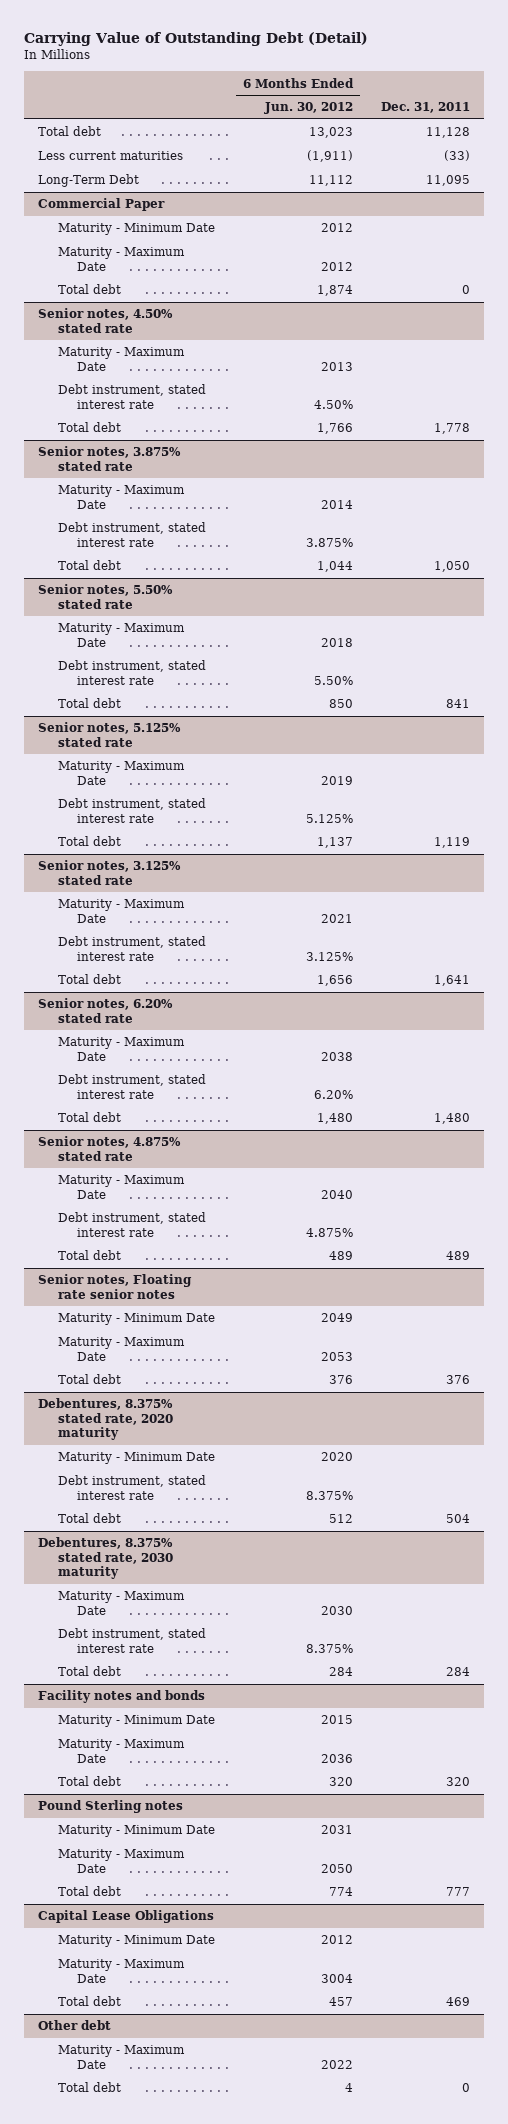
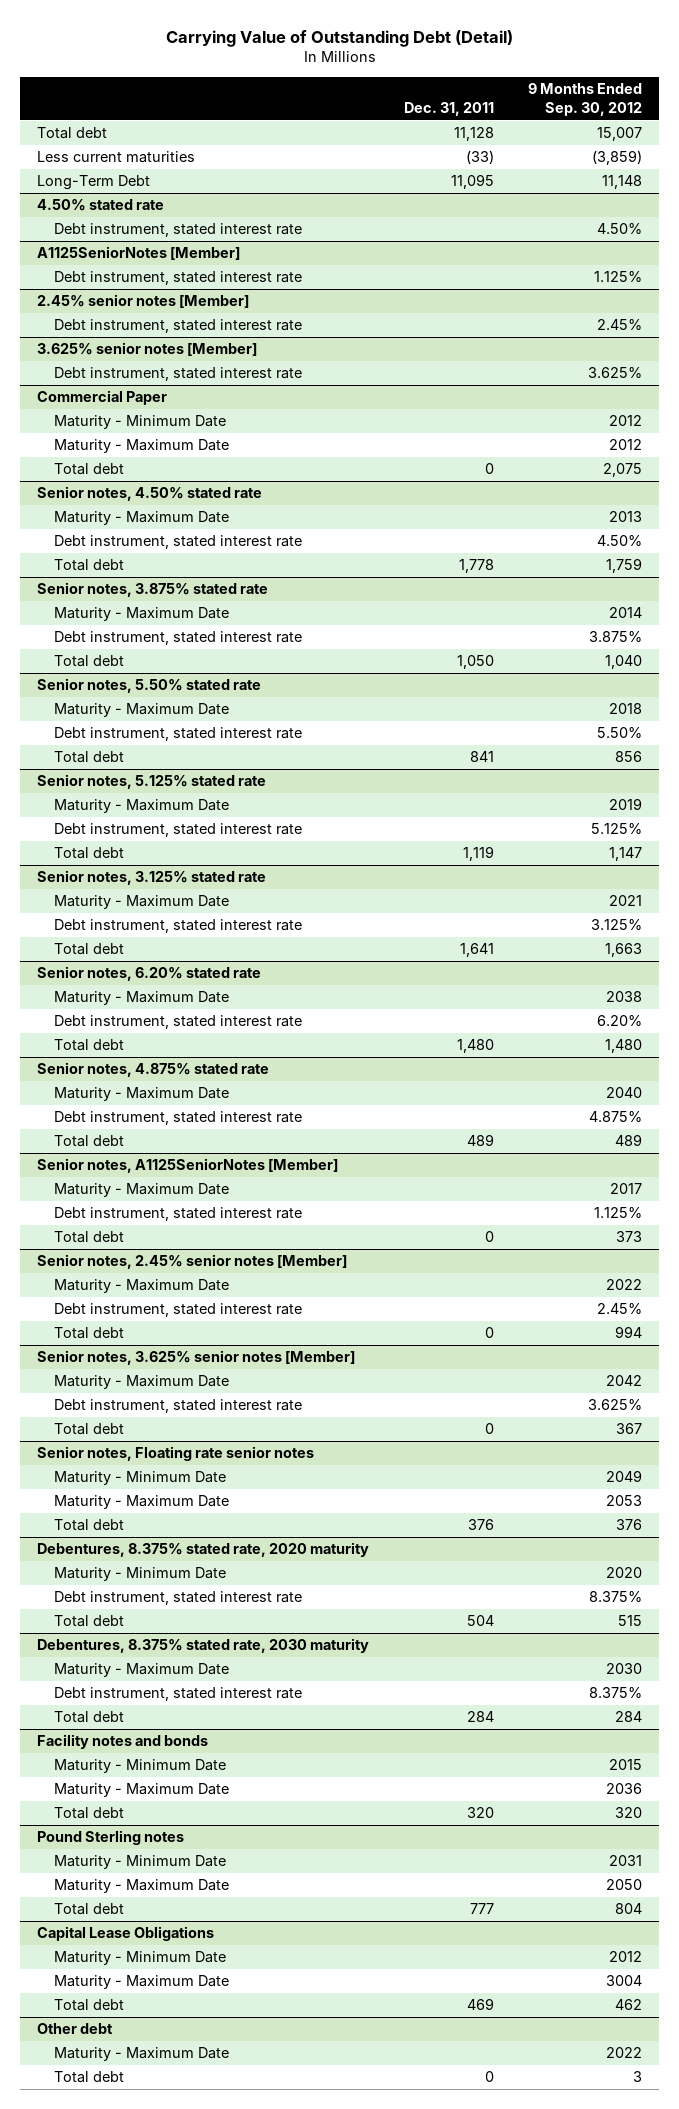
- | 6 Months Ended Jun. 30, 2012 | Dec. 31, 2011
+ | Dec. 31, 2011 | 9 Months Ended Sep. 30, 2012
+ 4.50% stated rate
+ Debt instrument, stated interest rate | | 4.50%
+ A1125SeniorNotes [Member]
+ Debt instrument, stated interest rate | | 1.125%
+ 2.45% senior notes [Member]
+ Debt instrument, stated interest rate | | 2.45%
+ 3.625% senior notes [Member]
+ Debt instrument, stated interest rate | | 3.625%
+ Senior notes, A1125SeniorNotes [Member]
+ Maturity - Maximum Date | | 2017
+ Debt instrument, stated interest rate | | 1.125%
+ Total debt | 0 | 373
+ Senior notes, 2.45% senior notes [Member]
+ Maturity - Maximum Date | | 2022
+ Debt instrument, stated interest rate | | 2.45%
+ Total debt | 0 | 994
+ Senior notes, 3.625% senior notes [Member]
+ Maturity - Maximum Date | | 2042
+ Debt instrument, stated interest rate | | 3.625%
+ Total debt | 0 | 367

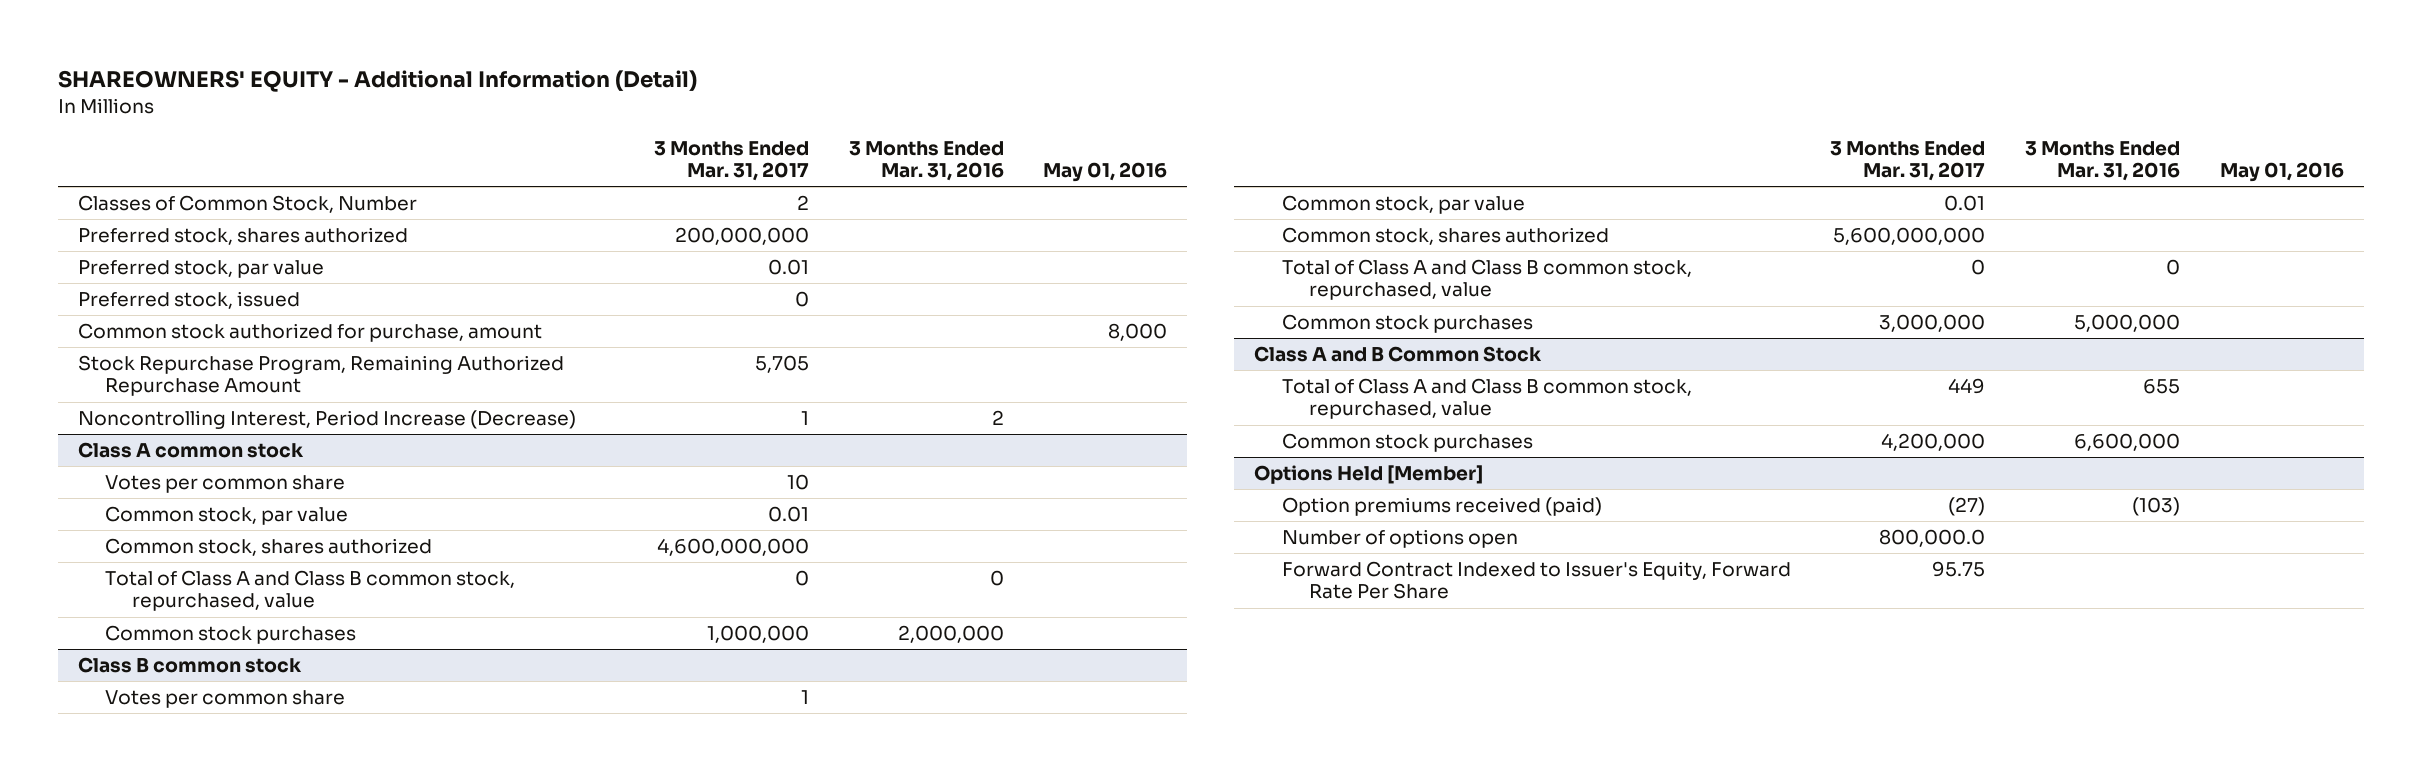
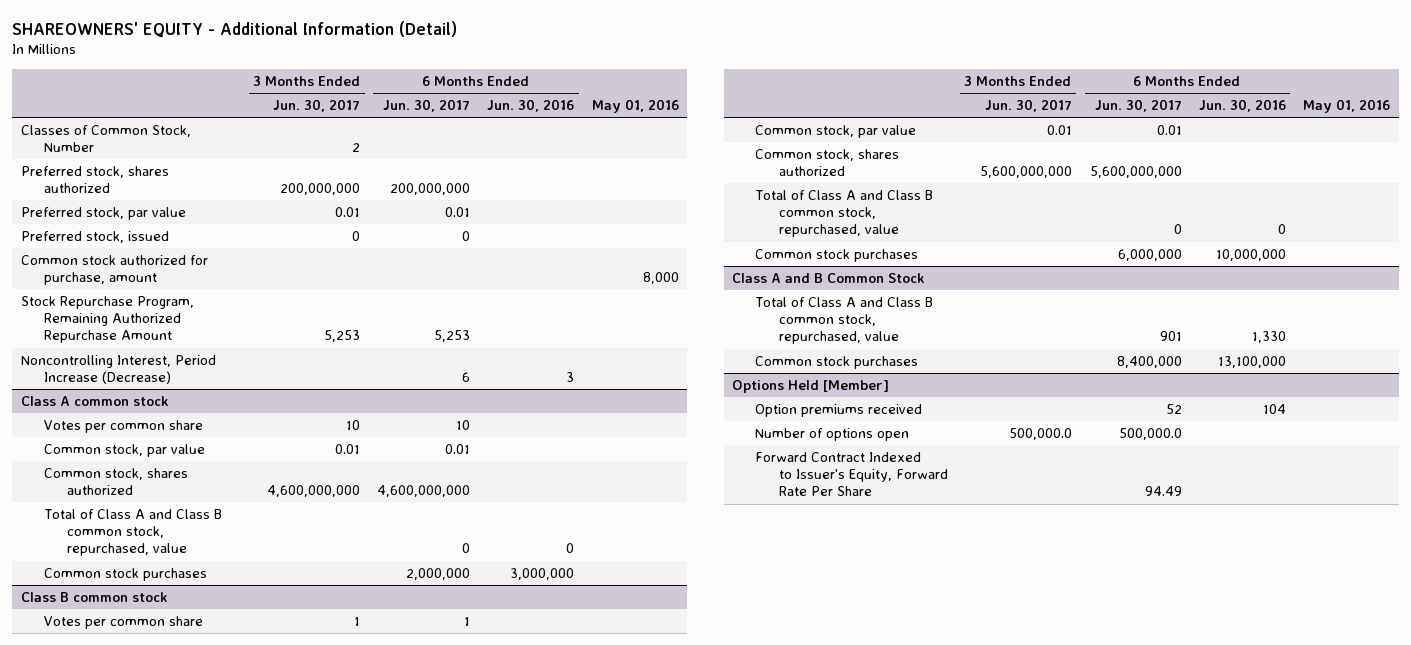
- | 3 Months Ended Mar. 31, 2017 | 3 Months Ended Mar. 31, 2016 | May 01, 2016
+ | 3 Months Ended Jun. 30, 2017 | 6 Months Ended Jun. 30, 2017 | 6 Months Ended Jun. 30, 2016 | May 01, 2016
@ Options Held [Member]
- Option premiums received (paid) | (27) | (103) |
+ Option premiums received | | 52 | 104 |

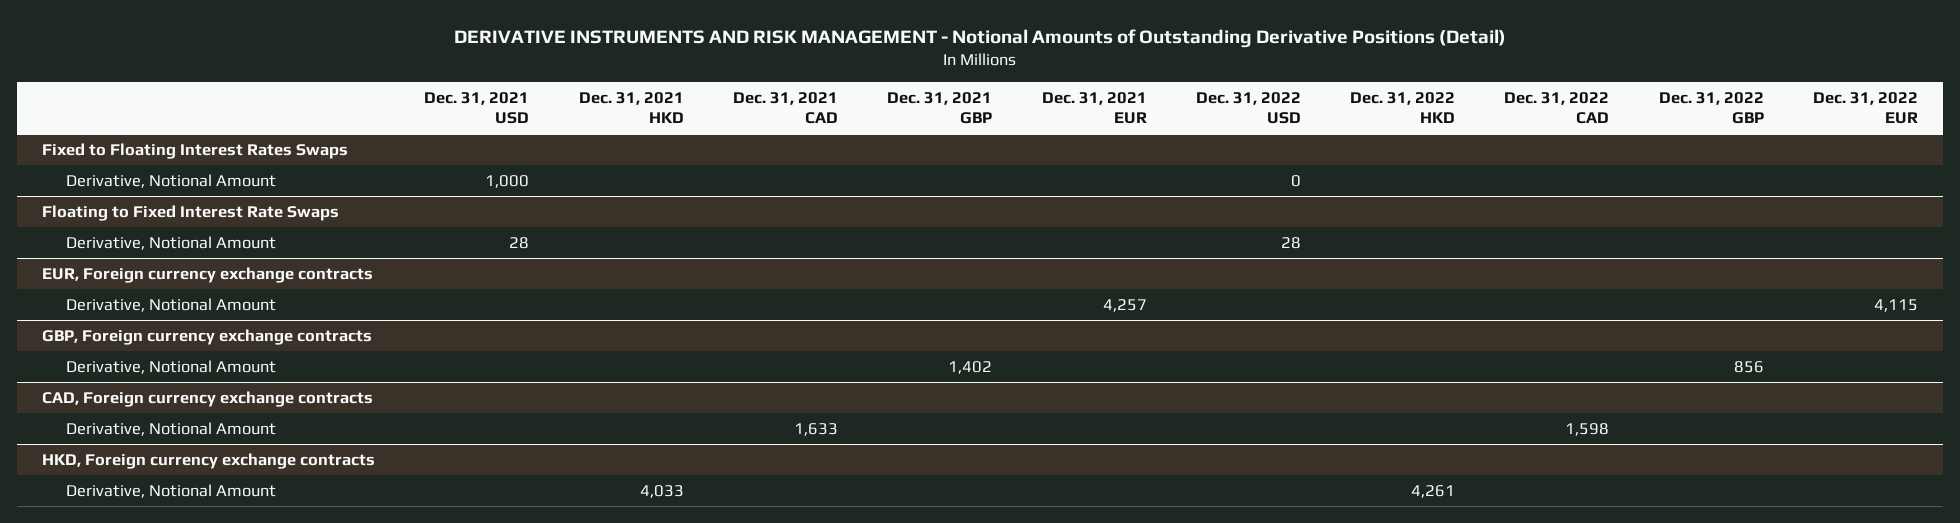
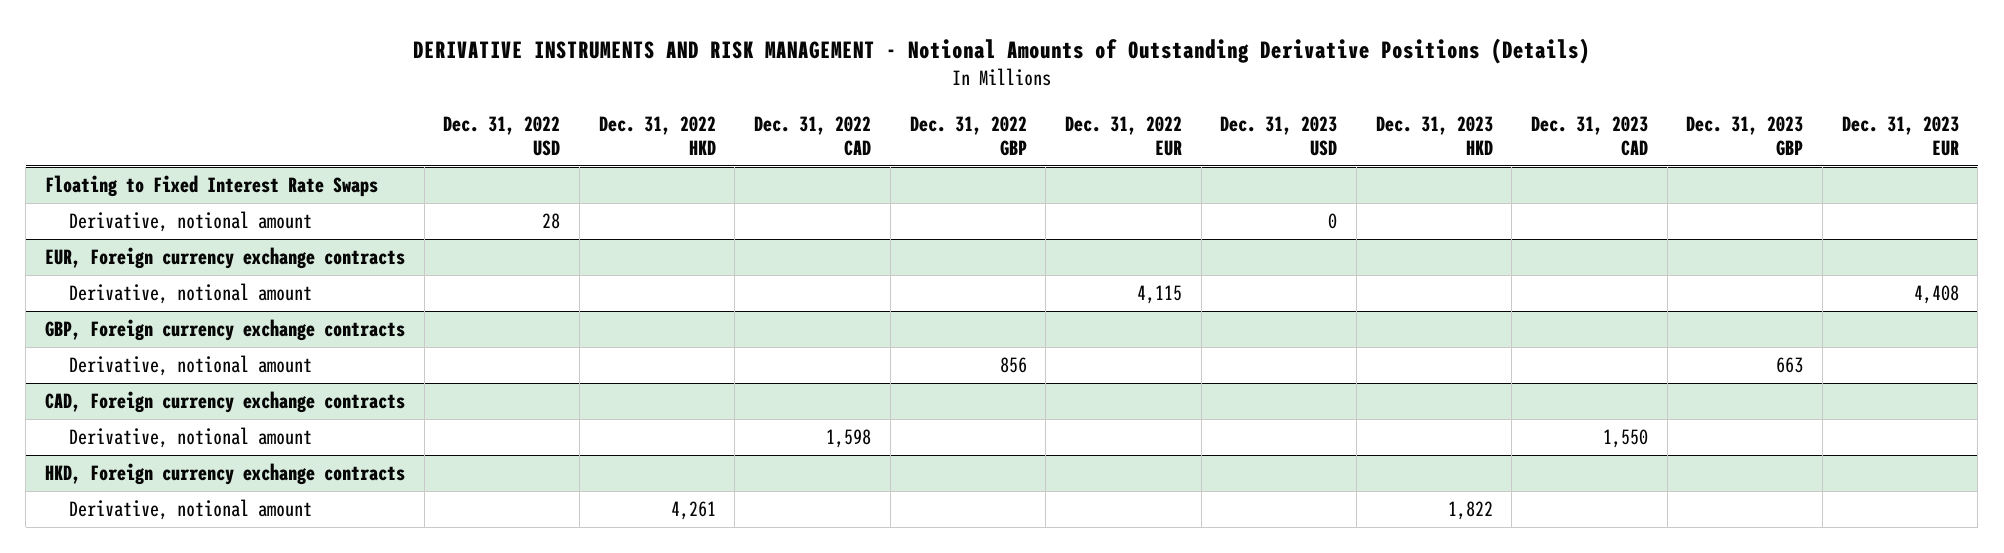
- DERIVATIVE INSTRUMENTS AND RISK MANAGEMENT - Notional Amounts of Outstanding Derivative Positions (Detail)
+ DERIVATIVE INSTRUMENTS AND RISK MANAGEMENT - Notional Amounts of Outstanding Derivative Positions (Details)
- | Dec. 31, 2021 USD | Dec. 31, 2021 HKD | Dec. 31, 2021 CAD | Dec. 31, 2021 GBP | Dec. 31, 2021 EUR | Dec. 31, 2022 USD | Dec. 31, 2022 HKD | Dec. 31, 2022 CAD | Dec. 31, 2022 GBP | Dec. 31, 2022 EUR
+ | Dec. 31, 2022 USD | Dec. 31, 2022 HKD | Dec. 31, 2022 CAD | Dec. 31, 2022 GBP | Dec. 31, 2022 EUR | Dec. 31, 2023 USD | Dec. 31, 2023 HKD | Dec. 31, 2023 CAD | Dec. 31, 2023 GBP | Dec. 31, 2023 EUR
- Fixed to Floating Interest Rates Swaps
- Derivative, Notional Amount | 1,000 | | | | | 0 | | | |
@ Floating to Fixed Interest Rate Swaps
- Derivative, Notional Amount | 28 | | | | | 28 | | | |
+ Derivative, notional amount | 28 | | | | | 0 | | | |
@ EUR, Foreign currency exchange contracts
- Derivative, Notional Amount | | | | | 4,257 | | | | | 4,115
+ Derivative, notional amount | | | | | 4,115 | | | | | 4,408
@ GBP, Foreign currency exchange contracts
- Derivative, Notional Amount | | | | 1,402 | | | | | 856 |
+ Derivative, notional amount | | | | 856 | | | | | 663 |
@ CAD, Foreign currency exchange contracts
- Derivative, Notional Amount | | | 1,633 | | | | | 1,598 | |
+ Derivative, notional amount | | | 1,598 | | | | | 1,550 | |
@ HKD, Foreign currency exchange contracts
- Derivative, Notional Amount | | 4,033 | | | | | 4,261 | | |
+ Derivative, notional amount | | 4,261 | | | | | 1,822 | | |

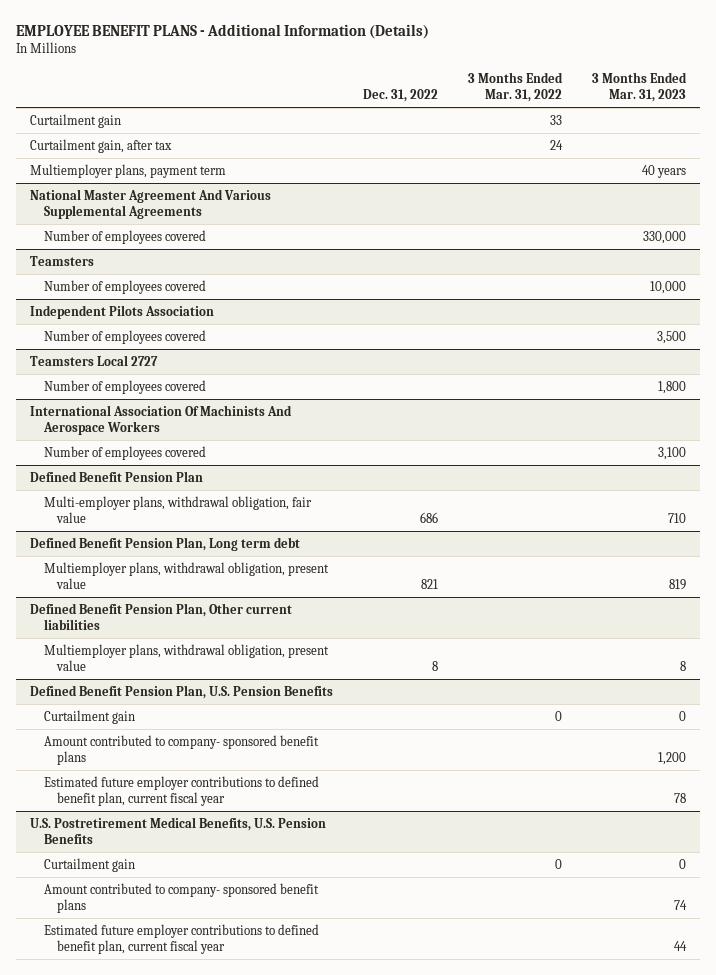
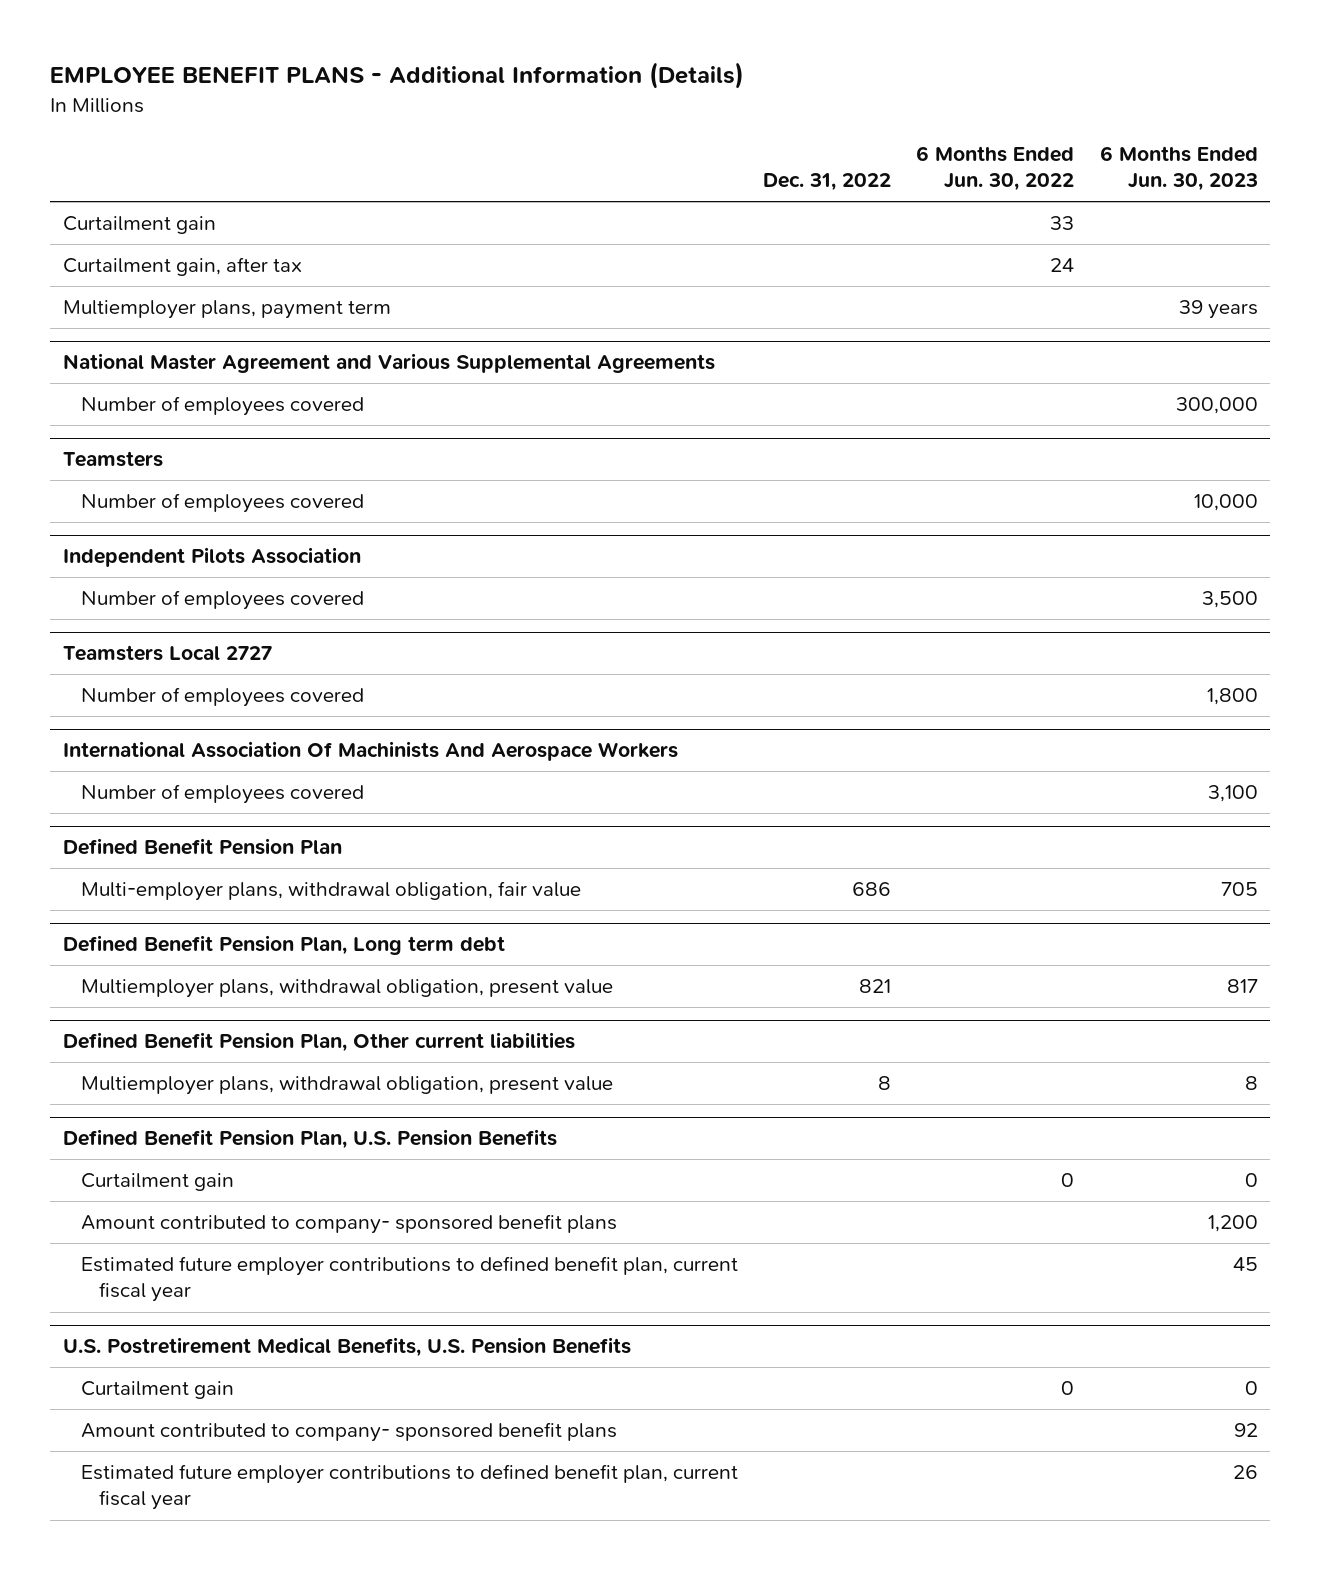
- | Dec. 31, 2022 | 3 Months Ended Mar. 31, 2022 | 3 Months Ended Mar. 31, 2023
+ | Dec. 31, 2022 | 6 Months Ended Jun. 30, 2022 | 6 Months Ended Jun. 30, 2023
- National Master Agreement And Various Supplemental Agreements
+ National Master Agreement and Various Supplemental Agreements

